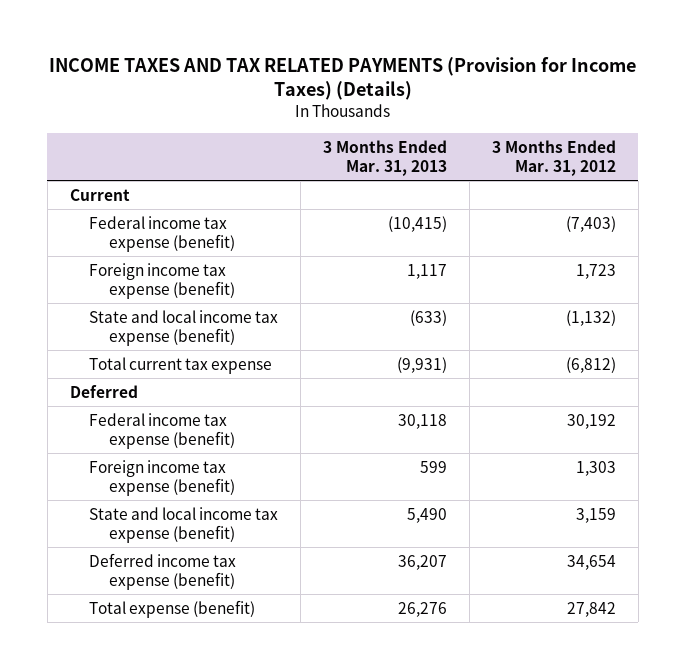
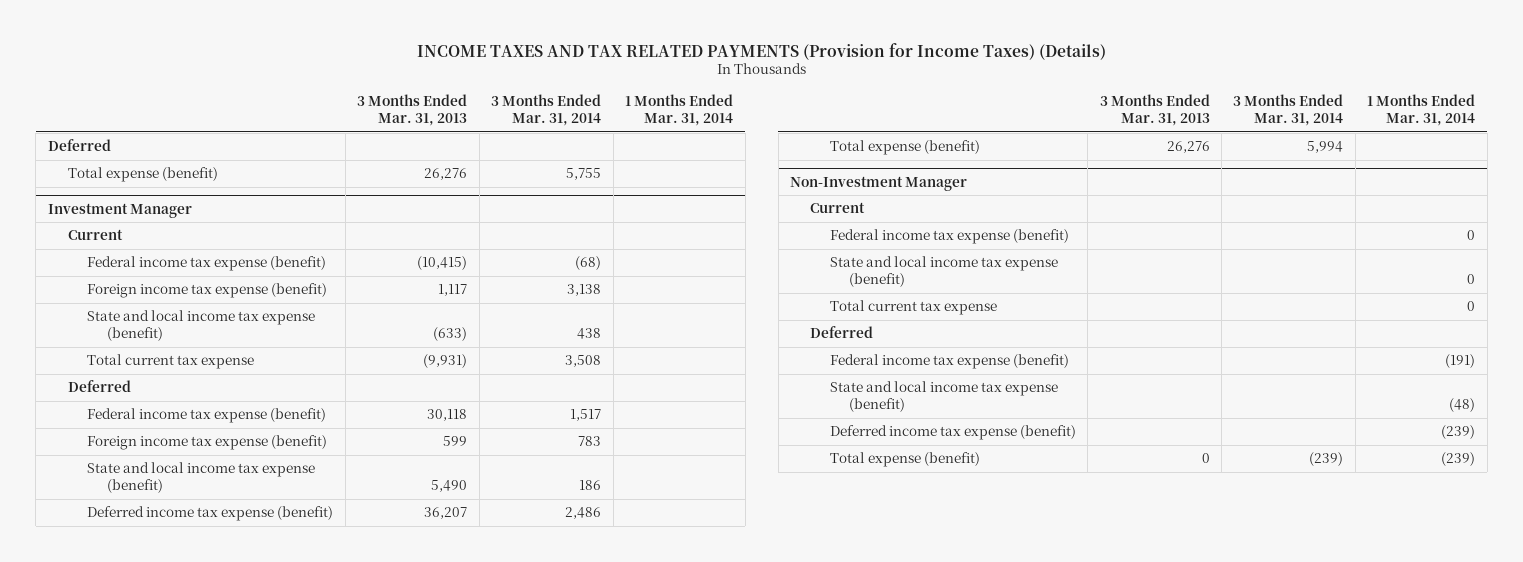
- | 3 Months Ended Mar. 31, 2013 | 3 Months Ended Mar. 31, 2012
+ | 3 Months Ended Mar. 31, 2013 | 3 Months Ended Mar. 31, 2014 | 1 Months Ended Mar. 31, 2014
+ Deferred
+ Total expense (benefit) | 26,276 | 5,755 |
+ Investment Manager
+ Non-Investment Manager
+ Current
+ Federal income tax expense (benefit) | | | 0
+ State and local income tax expense (benefit) | | | 0
+ Total current tax expense | | | 0
+ Deferred
+ Federal income tax expense (benefit) | | | (191)
+ State and local income tax expense (benefit) | | | (48)
+ Deferred income tax expense (benefit) | | | (239)
+ Total expense (benefit) | 0 | (239) | (239)

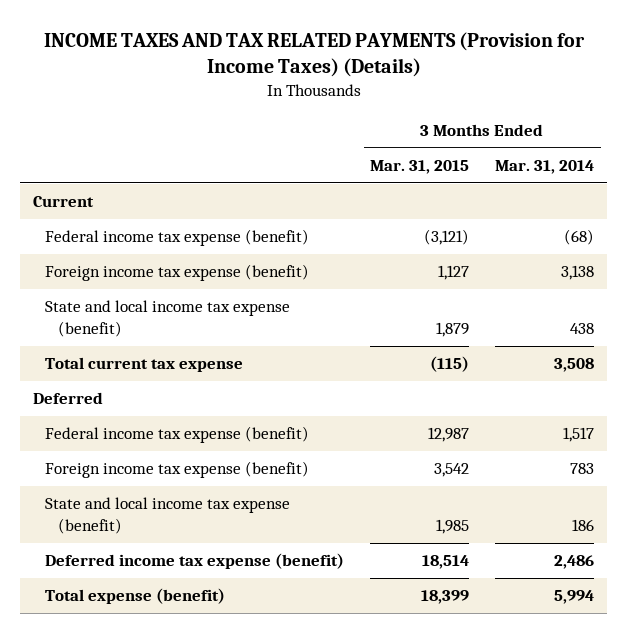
- | 3 Months Ended Mar. 31, 2013 | 3 Months Ended Mar. 31, 2014 | 1 Months Ended Mar. 31, 2014
+ | 3 Months Ended Mar. 31, 2015 | 3 Months Ended Mar. 31, 2014
- Deferred
- Total expense (benefit) | 26,276 | 5,755 |
- Investment Manager
- Non-Investment Manager
- Current
- Federal income tax expense (benefit) | | | 0
- State and local income tax expense (benefit) | | | 0
- Total current tax expense | | | 0
- Deferred
- Federal income tax expense (benefit) | | | (191)
- State and local income tax expense (benefit) | | | (48)
- Deferred income tax expense (benefit) | | | (239)
- Total expense (benefit) | 0 | (239) | (239)

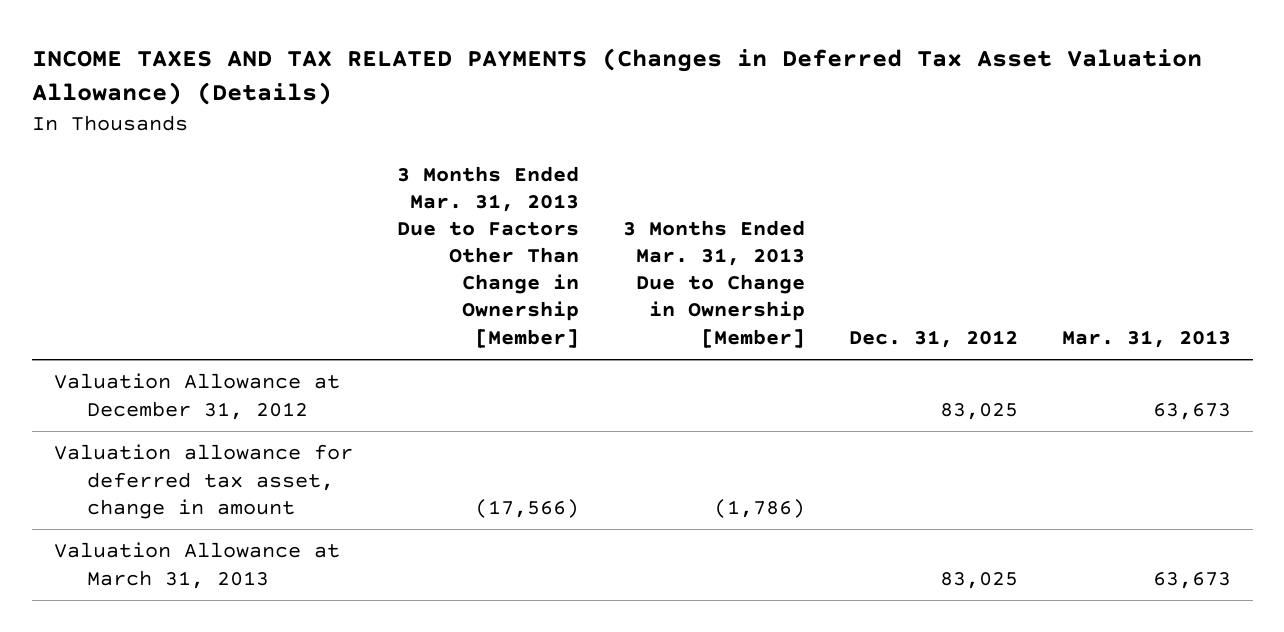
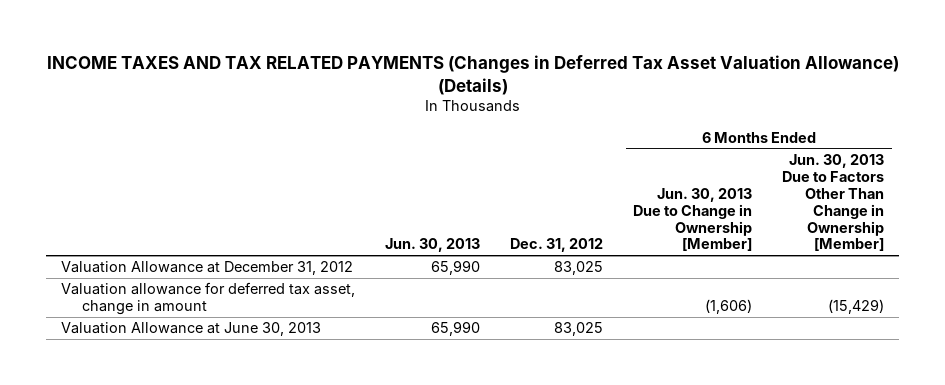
- | 3 Months Ended Mar. 31, 2013 Due to Factors Other Than Change in Ownership [Member] | 3 Months Ended Mar. 31, 2013 Due to Change in Ownership [Member] | Dec. 31, 2012 | Mar. 31, 2013
+ | Jun. 30, 2013 | Dec. 31, 2012 | 6 Months Ended Jun. 30, 2013 Due to Change in Ownership [Member] | 6 Months Ended Jun. 30, 2013 Due to Factors Other Than Change in Ownership [Member]
- Valuation Allowance at March 31, 2013 | | | 83,025 | 63,673
+ Valuation Allowance at June 30, 2013 | 65,990 | 83,025 | |

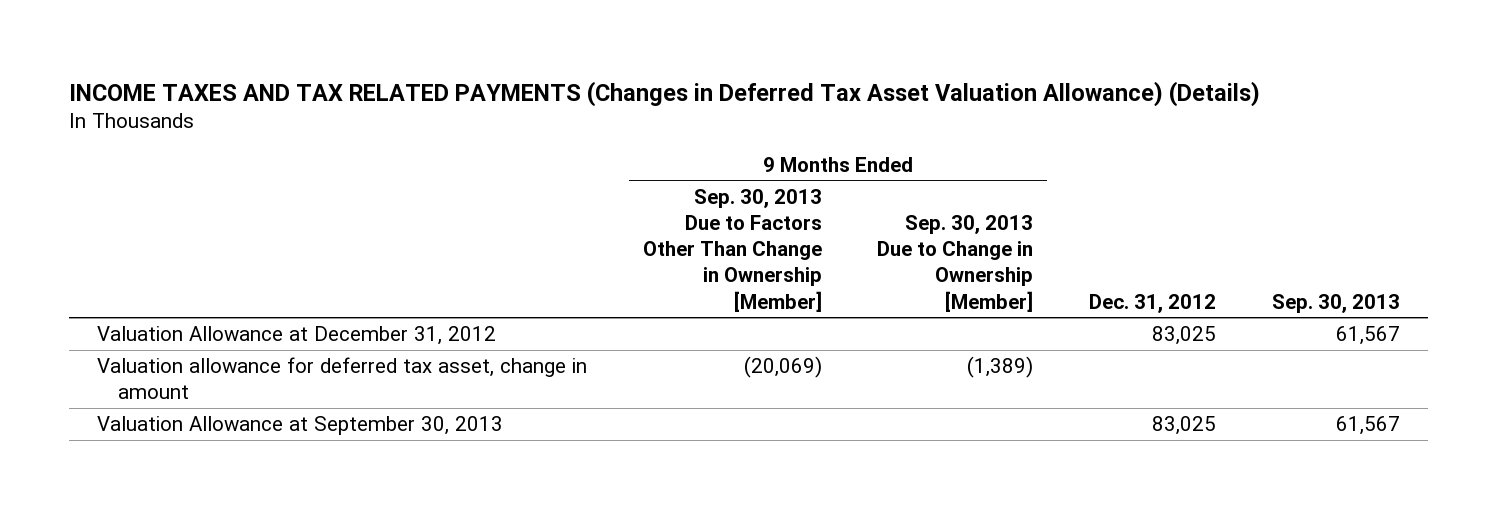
- | Jun. 30, 2013 | Dec. 31, 2012 | 6 Months Ended Jun. 30, 2013 Due to Change in Ownership [Member] | 6 Months Ended Jun. 30, 2013 Due to Factors Other Than Change in Ownership [Member]
+ | 9 Months Ended Sep. 30, 2013 Due to Factors Other Than Change in Ownership [Member] | 9 Months Ended Sep. 30, 2013 Due to Change in Ownership [Member] | Dec. 31, 2012 | Sep. 30, 2013
- Valuation Allowance at June 30, 2013 | 65,990 | 83,025 | |
+ Valuation Allowance at September 30, 2013 | | | 83,025 | 61,567

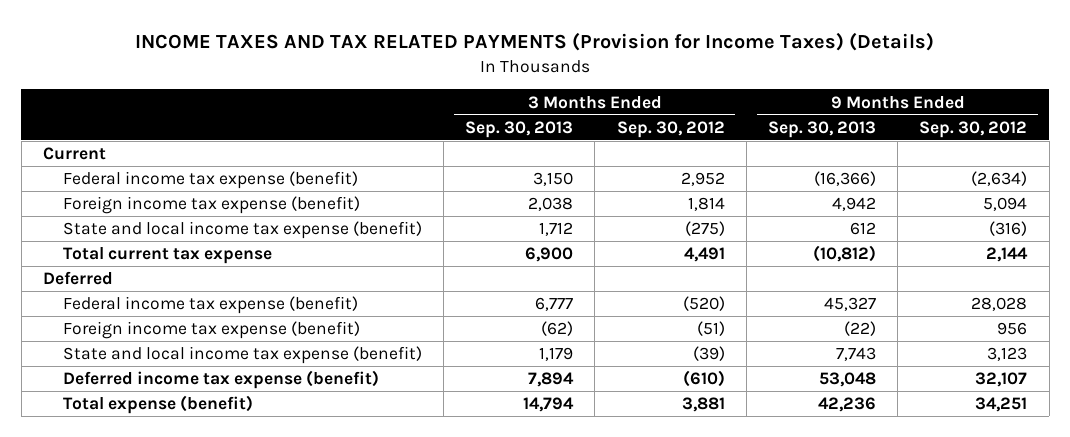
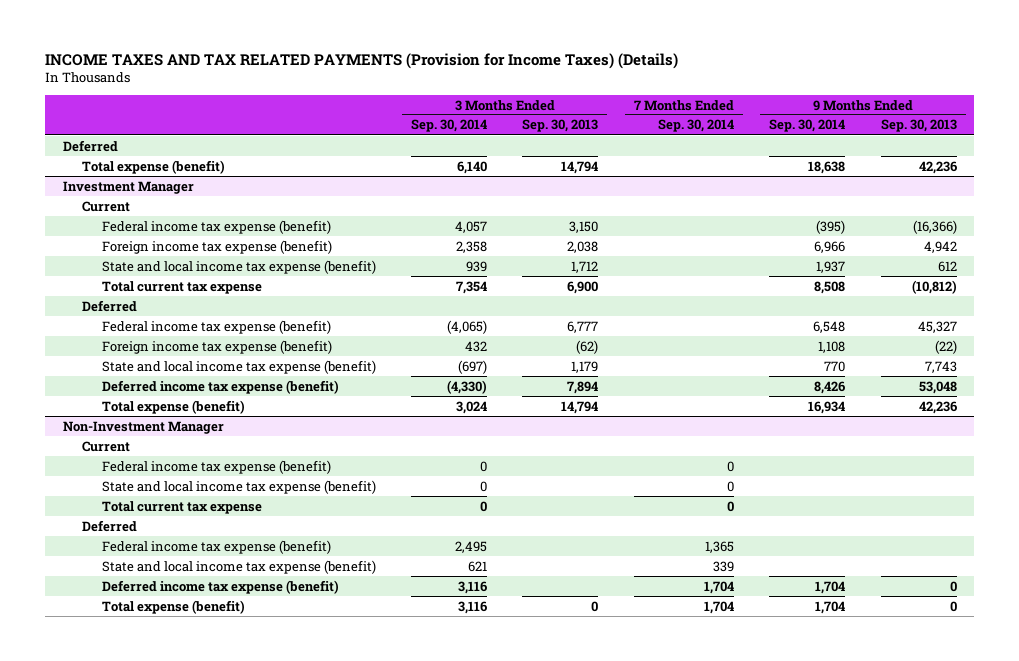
- | 3 Months Ended Sep. 30, 2013 | 3 Months Ended Sep. 30, 2012 | 9 Months Ended Sep. 30, 2013 | 9 Months Ended Sep. 30, 2012
+ | 3 Months Ended Sep. 30, 2014 | 3 Months Ended Sep. 30, 2013 | 7 Months Ended Sep. 30, 2014 | 9 Months Ended Sep. 30, 2014 | 9 Months Ended Sep. 30, 2013
+ Deferred
+ Total expense (benefit) | 6,140 | 14,794 | | 18,638 | 42,236
+ Investment Manager
+ Non-Investment Manager
+ Current
+ Federal income tax expense (benefit) | 0 | | 0 | |
+ State and local income tax expense (benefit) | 0 | | 0 | |
+ Total current tax expense | 0 | | 0 | |
+ Deferred
+ Federal income tax expense (benefit) | 2,495 | | 1,365 | |
+ State and local income tax expense (benefit) | 621 | | 339 | |
+ Deferred income tax expense (benefit) | 3,116 | | 1,704 | 1,704 | 0
+ Total expense (benefit) | 3,116 | 0 | 1,704 | 1,704 | 0

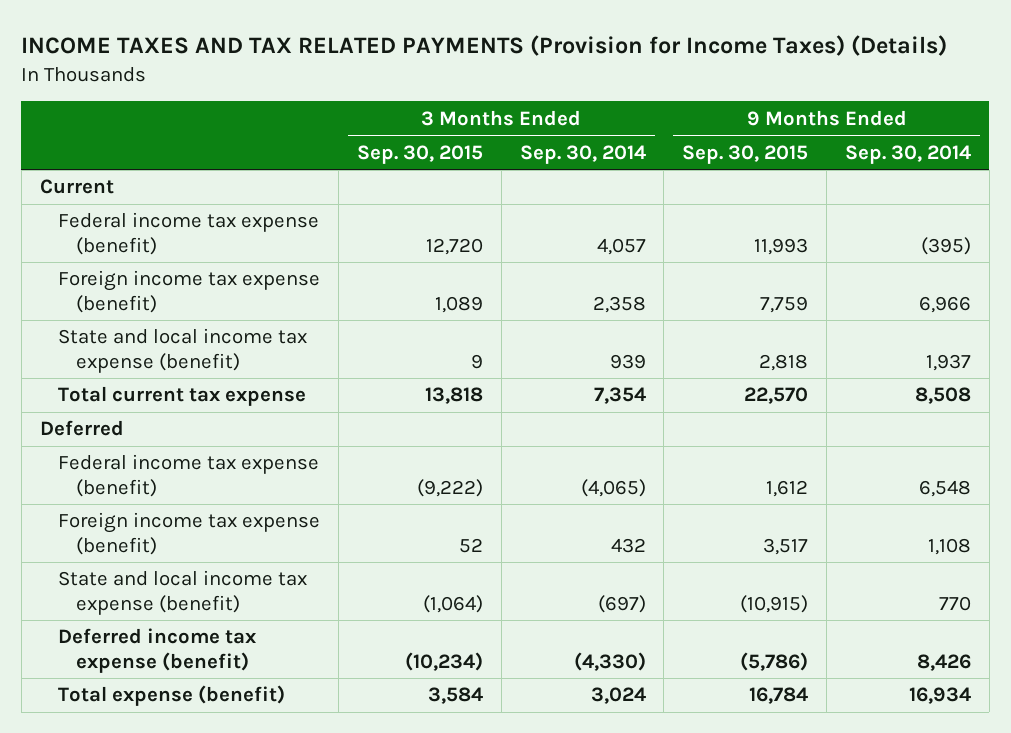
- | 3 Months Ended Sep. 30, 2014 | 3 Months Ended Sep. 30, 2013 | 7 Months Ended Sep. 30, 2014 | 9 Months Ended Sep. 30, 2014 | 9 Months Ended Sep. 30, 2013
+ | 3 Months Ended Sep. 30, 2015 | 3 Months Ended Sep. 30, 2014 | 9 Months Ended Sep. 30, 2015 | 9 Months Ended Sep. 30, 2014
- Deferred
- Total expense (benefit) | 6,140 | 14,794 | | 18,638 | 42,236
- Investment Manager
- Non-Investment Manager
- Current
- Federal income tax expense (benefit) | 0 | | 0 | |
- State and local income tax expense (benefit) | 0 | | 0 | |
- Total current tax expense | 0 | | 0 | |
- Deferred
- Federal income tax expense (benefit) | 2,495 | | 1,365 | |
- State and local income tax expense (benefit) | 621 | | 339 | |
- Deferred income tax expense (benefit) | 3,116 | | 1,704 | 1,704 | 0
- Total expense (benefit) | 3,116 | 0 | 1,704 | 1,704 | 0

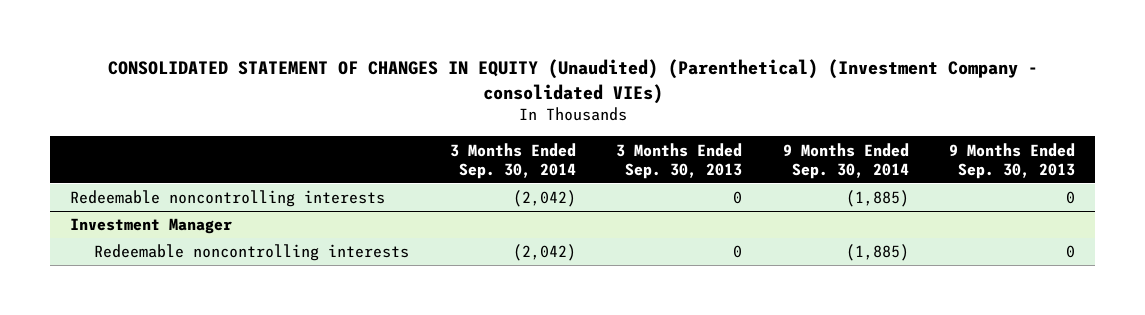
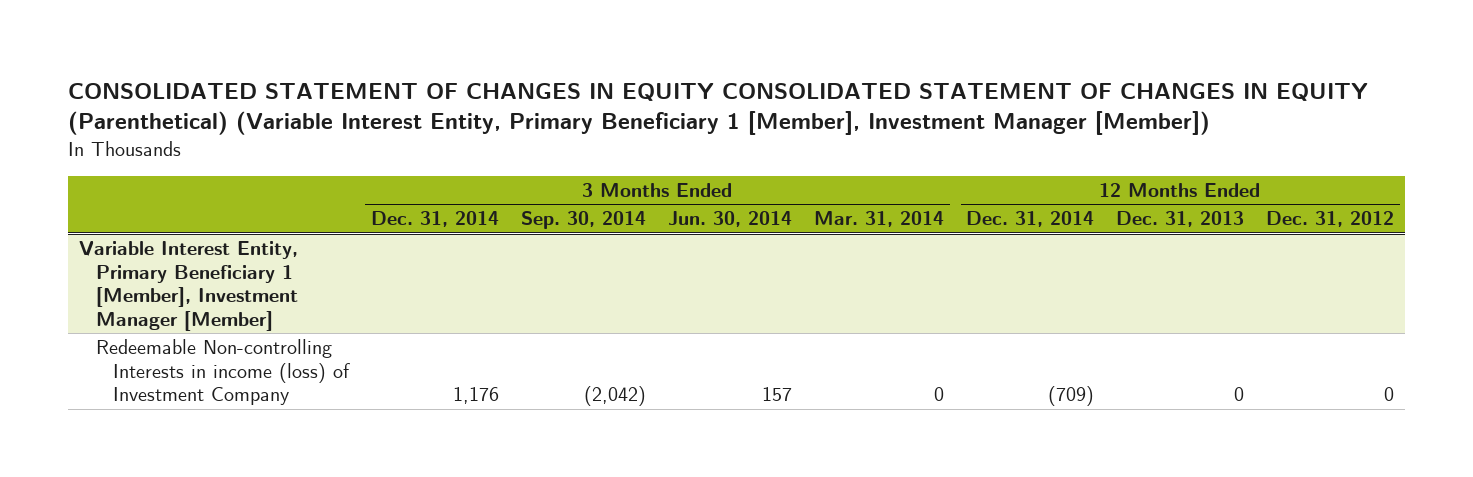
- CONSOLIDATED STATEMENT OF CHANGES IN EQUITY (Unaudited) (Parenthetical) (Investment Company - consolidated VIEs)
+ CONSOLIDATED STATEMENT OF CHANGES IN EQUITY CONSOLIDATED STATEMENT OF CHANGES IN EQUITY (Parenthetical) (Variable Interest Entity, Primary Beneficiary 1 [Member], Investment Manager [Member])
- | 3 Months Ended Sep. 30, 2014 | 3 Months Ended Sep. 30, 2013 | 9 Months Ended Sep. 30, 2014 | 9 Months Ended Sep. 30, 2013
+ | 3 Months Ended Dec. 31, 2014 | 3 Months Ended Sep. 30, 2014 | 3 Months Ended Jun. 30, 2014 | 3 Months Ended Mar. 31, 2014 | 12 Months Ended Dec. 31, 2014 | 12 Months Ended Dec. 31, 2013 | 12 Months Ended Dec. 31, 2012
- Redeemable noncontrolling interests | (2,042) | 0 | (1,885) | 0
- Investment Manager
- Redeemable noncontrolling interests | (2,042) | 0 | (1,885) | 0
+ Variable Interest Entity, Primary Beneficiary 1 [Member], Investment Manager [Member]
+ Redeemable Non-controlling Interests in income (loss) of Investment Company | 1,176 | (2,042) | 157 | 0 | (709) | 0 | 0

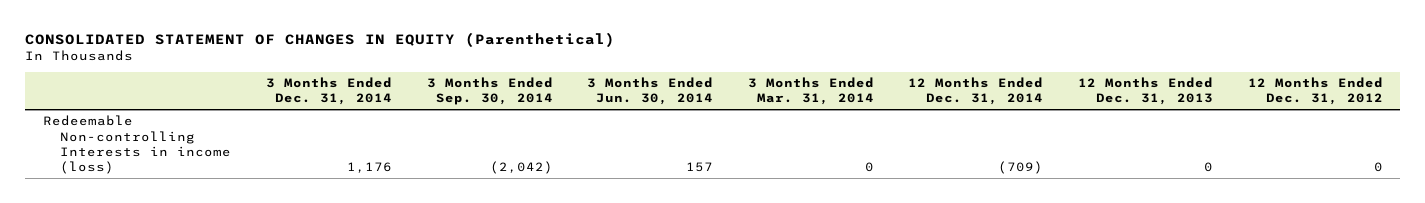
- CONSOLIDATED STATEMENT OF CHANGES IN EQUITY CONSOLIDATED STATEMENT OF CHANGES IN EQUITY (Parenthetical) (Variable Interest Entity, Primary Beneficiary 1 [Member], Investment Manager [Member])
+ CONSOLIDATED STATEMENT OF CHANGES IN EQUITY (Parenthetical)
- Variable Interest Entity, Primary Beneficiary 1 [Member], Investment Manager [Member]
- Redeemable Non-controlling Interests in income (loss) of Investment Company | 1,176 | (2,042) | 157 | 0 | (709) | 0 | 0
+ Redeemable Non-controlling Interests in income (loss) | 1,176 | (2,042) | 157 | 0 | (709) | 0 | 0

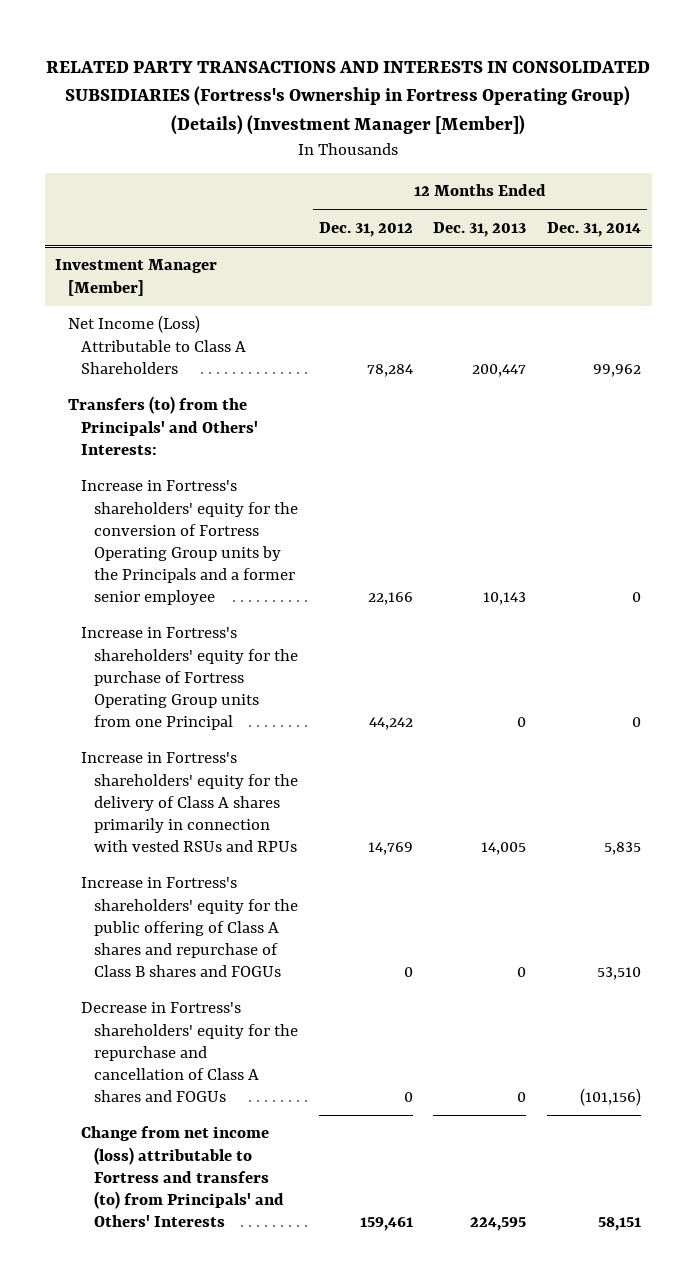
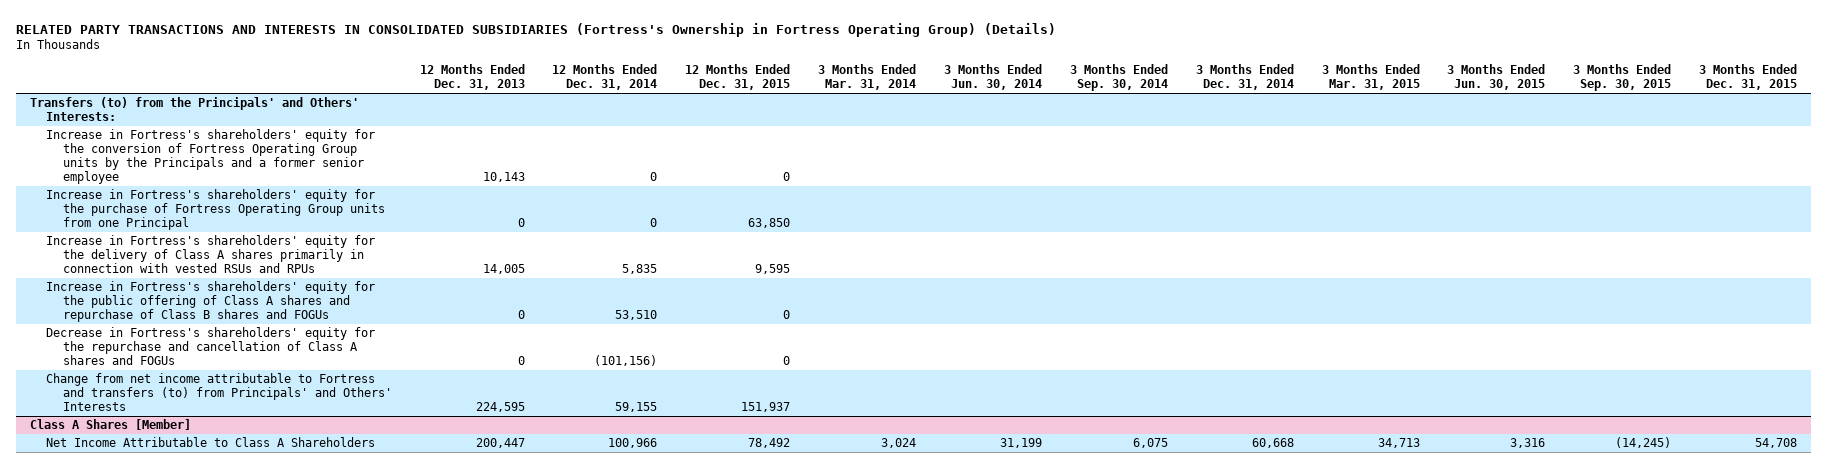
- RELATED PARTY TRANSACTIONS AND INTERESTS IN CONSOLIDATED SUBSIDIARIES (Fortress's Ownership in Fortress Operating Group) (Details) (Investment Manager [Member])
+ RELATED PARTY TRANSACTIONS AND INTERESTS IN CONSOLIDATED SUBSIDIARIES (Fortress's Ownership in Fortress Operating Group) (Details)
- | 12 Months Ended Dec. 31, 2012 | 12 Months Ended Dec. 31, 2013 | 12 Months Ended Dec. 31, 2014
+ | 12 Months Ended Dec. 31, 2013 | 12 Months Ended Dec. 31, 2014 | 12 Months Ended Dec. 31, 2015 | 3 Months Ended Mar. 31, 2014 | 3 Months Ended Jun. 30, 2014 | 3 Months Ended Sep. 30, 2014 | 3 Months Ended Dec. 31, 2014 | 3 Months Ended Mar. 31, 2015 | 3 Months Ended Jun. 30, 2015 | 3 Months Ended Sep. 30, 2015 | 3 Months Ended Dec. 31, 2015
- Investment Manager [Member]
- Net Income (Loss) Attributable to Class A Shareholders | 78,284 | 200,447 | 99,962
- Change from net income (loss) attributable to Fortress and transfers (to) from Principals' and Others' Interests | 159,461 | 224,595 | 58,151
+ Change from net income attributable to Fortress and transfers (to) from Principals' and Others' Interests | 224,595 | 59,155 | 151,937 | | | | | | | |
+ Class A Shares [Member]
+ Net Income Attributable to Class A Shareholders | 200,447 | 100,966 | 78,492 | 3,024 | 31,199 | 6,075 | 60,668 | 34,713 | 3,316 | (14,245) | 54,708

